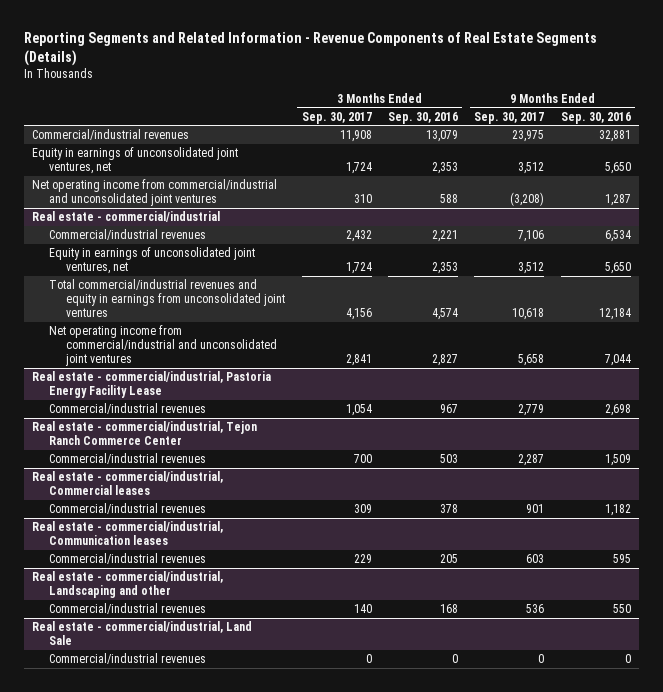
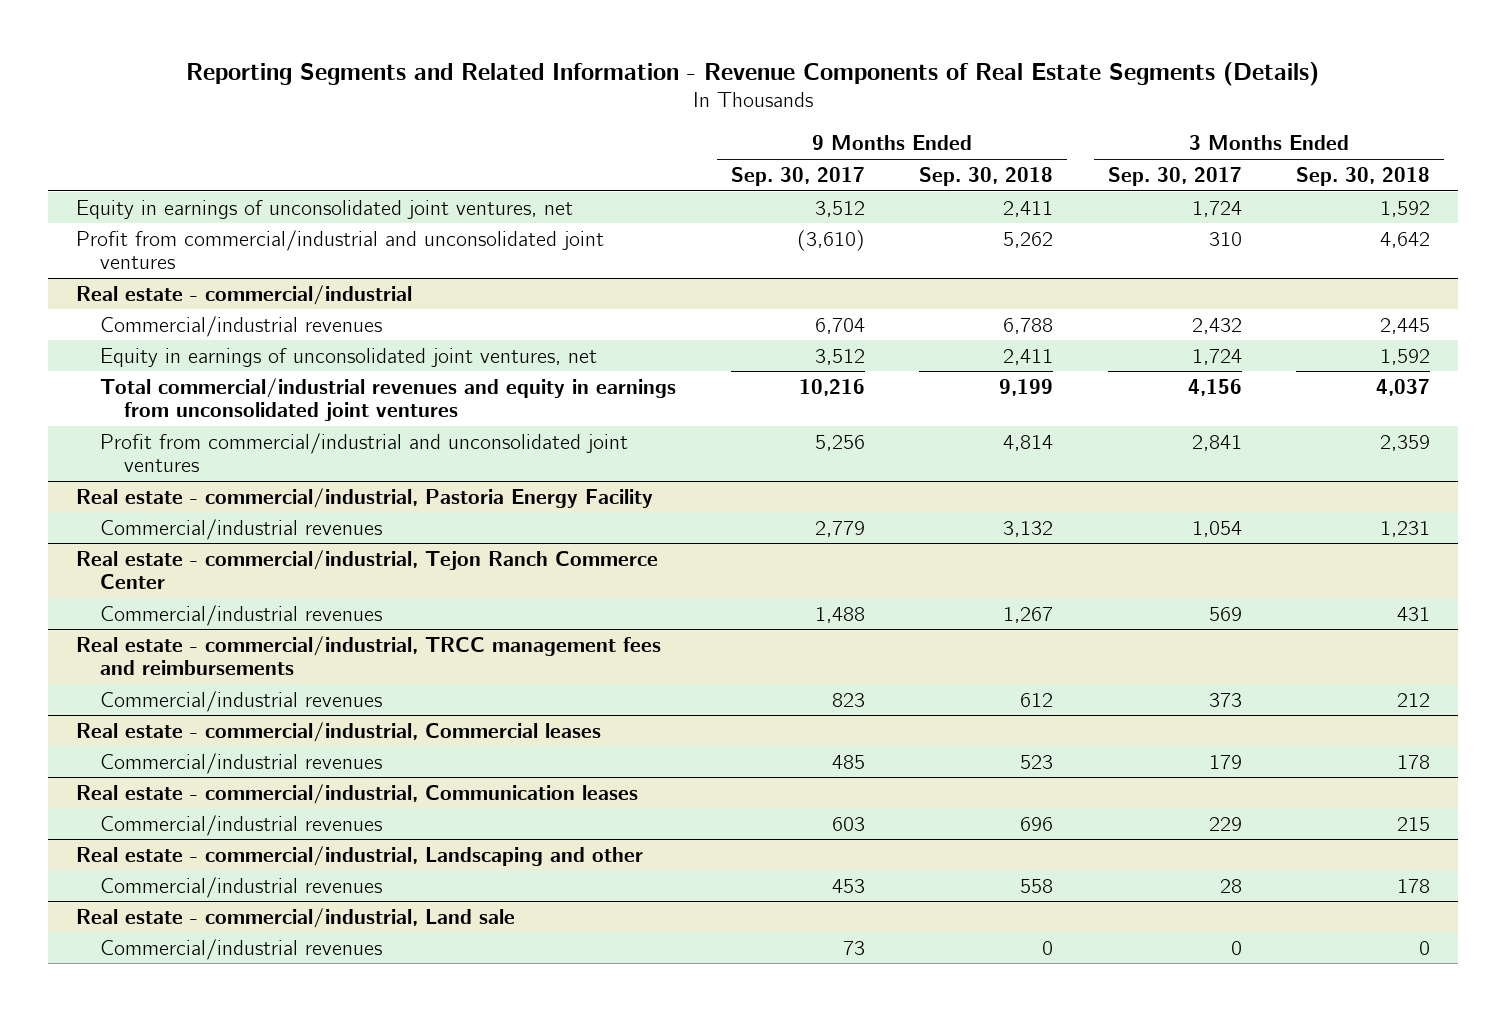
- | 3 Months Ended Sep. 30, 2017 | 3 Months Ended Sep. 30, 2016 | 9 Months Ended Sep. 30, 2017 | 9 Months Ended Sep. 30, 2016
+ | 9 Months Ended Sep. 30, 2017 | 9 Months Ended Sep. 30, 2018 | 3 Months Ended Sep. 30, 2017 | 3 Months Ended Sep. 30, 2018
- Commercial/industrial revenues | 11,908 | 13,079 | 23,975 | 32,881
- Net operating income from commercial/industrial and unconsolidated joint ventures | 310 | 588 | (3,208) | 1,287
+ Profit from commercial/industrial and unconsolidated joint ventures | (3,610) | 5,262 | 310 | 4,642
@ Real estate - commercial/industrial
- Commercial/industrial revenues | 2,432 | 2,221 | 7,106 | 6,534
+ Commercial/industrial revenues | 6,704 | 6,788 | 2,432 | 2,445
- Total commercial/industrial revenues and equity in earnings from unconsolidated joint ventures | 4,156 | 4,574 | 10,618 | 12,184
- Net operating income from commercial/industrial and unconsolidated joint ventures | 2,841 | 2,827 | 5,658 | 7,044
- Real estate - commercial/industrial, Pastoria Energy Facility Lease
@ Real estate - commercial/industrial
+ Total commercial/industrial revenues and equity in earnings from unconsolidated joint ventures | 10,216 | 9,199 | 4,156 | 4,037
+ Profit from commercial/industrial and unconsolidated joint ventures | 5,256 | 4,814 | 2,841 | 2,359
+ Real estate - commercial/industrial, Pastoria Energy Facility
@ Real estate - commercial/industrial, Tejon Ranch Commerce Center
- Commercial/industrial revenues | 700 | 503 | 2,287 | 1,509
+ Commercial/industrial revenues | 1,488 | 1,267 | 569 | 431
+ Real estate - commercial/industrial, TRCC management fees and reimbursements
+ Commercial/industrial revenues | 823 | 612 | 373 | 212
@ Real estate - commercial/industrial, Commercial leases
- Commercial/industrial revenues | 309 | 378 | 901 | 1,182
+ Commercial/industrial revenues | 485 | 523 | 179 | 178
@ Real estate - commercial/industrial, Landscaping and other
- Commercial/industrial revenues | 140 | 168 | 536 | 550
- Real estate - commercial/industrial, Land Sale
- Commercial/industrial revenues | 0 | 0 | 0 | 0
@ Real estate - commercial/industrial, Landscaping and other
+ Commercial/industrial revenues | 453 | 558 | 28 | 178
+ Real estate - commercial/industrial, Land sale
+ Commercial/industrial revenues | 73 | 0 | 0 | 0

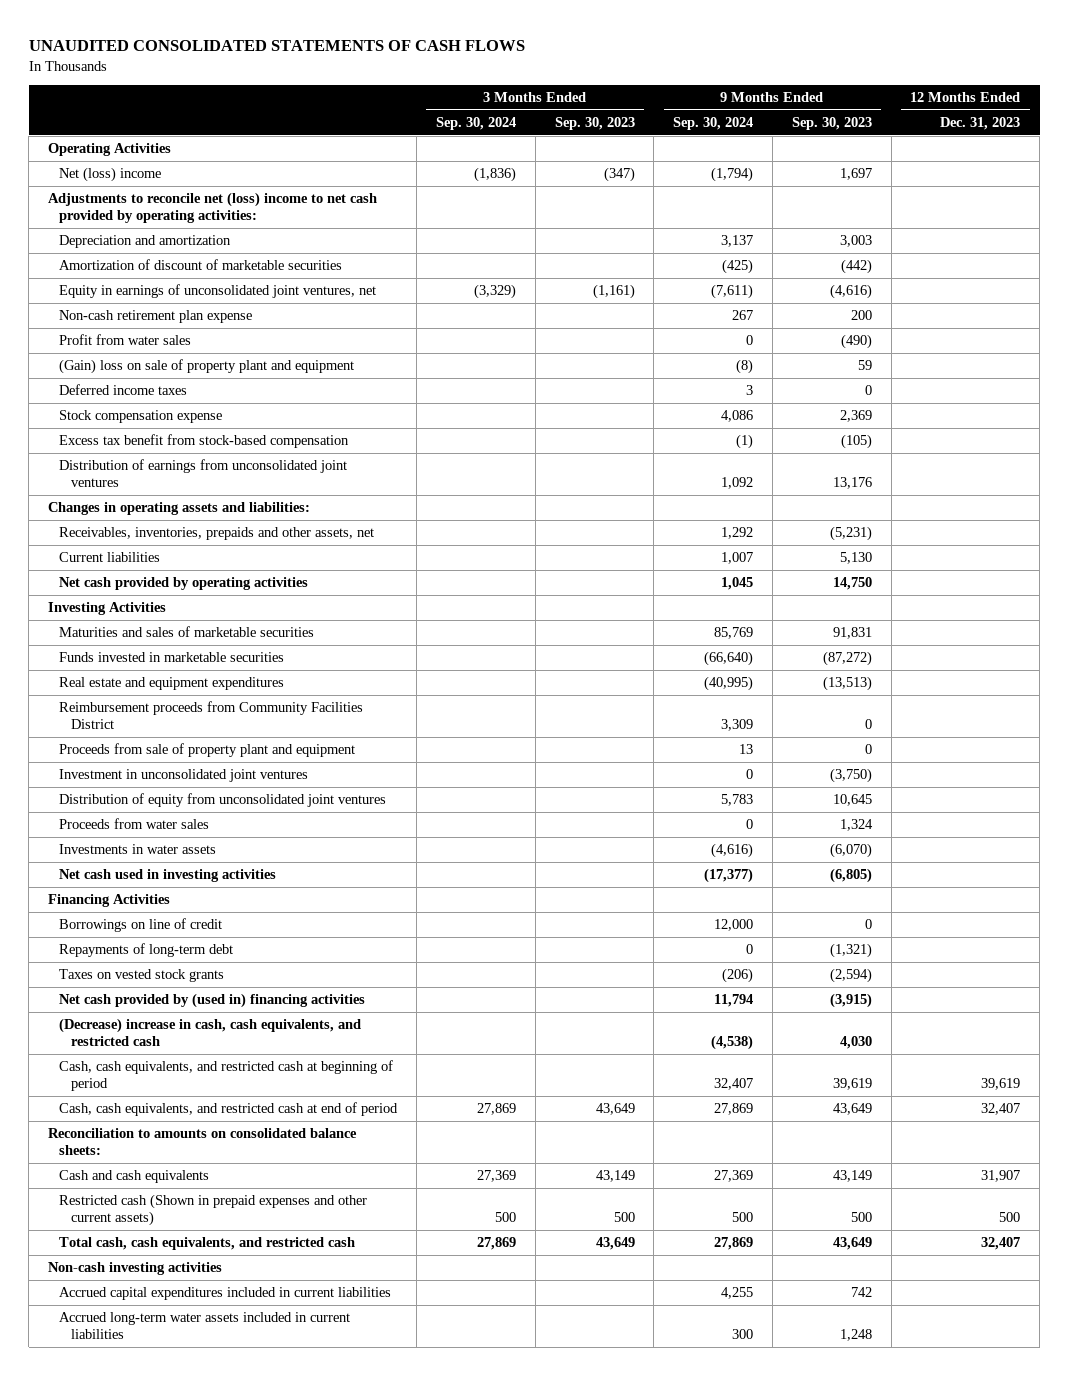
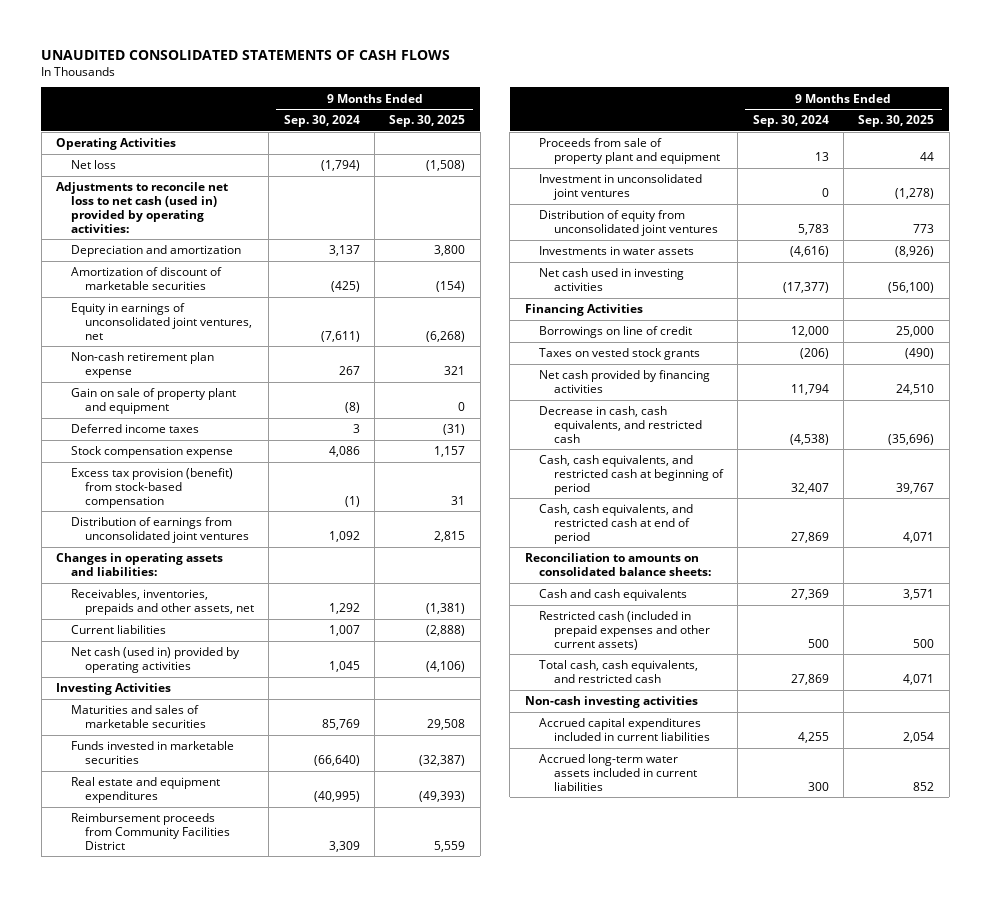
- | 3 Months Ended Sep. 30, 2024 | 3 Months Ended Sep. 30, 2023 | 9 Months Ended Sep. 30, 2024 | 9 Months Ended Sep. 30, 2023 | 12 Months Ended Dec. 31, 2023
+ | 9 Months Ended Sep. 30, 2024 | 9 Months Ended Sep. 30, 2025
- Net (loss) income | (1,836) | (347) | (1,794) | 1,697 |
- Adjustments to reconcile net (loss) income to net cash provided by operating activities:
+ Net loss | (1,794) | (1,508)
+ Adjustments to reconcile net loss to net cash (used in) provided by operating activities:
- Profit from water sales | | | 0 | (490) |
- (Gain) loss on sale of property plant and equipment | | | (8) | 59 |
+ Gain on sale of property plant and equipment | (8) | 0
- Excess tax benefit from stock-based compensation | | | (1) | (105) |
+ Excess tax provision (benefit) from stock-based compensation | (1) | 31
- Net cash provided by operating activities | | | 1,045 | 14,750 |
+ Net cash (used in) provided by operating activities | 1,045 | (4,106)
- Proceeds from water sales | | | 0 | 1,324 |
- Repayments of long-term debt | | | 0 | (1,321) |
- Net cash provided by (used in) financing activities | | | 11,794 | (3,915) |
- (Decrease) increase in cash, cash equivalents, and restricted cash | | | (4,538) | 4,030 |
+ Net cash provided by financing activities | 11,794 | 24,510
+ Decrease in cash, cash equivalents, and restricted cash | (4,538) | (35,696)
- Restricted cash (Shown in prepaid expenses and other current assets) | 500 | 500 | 500 | 500 | 500
+ Restricted cash (included in prepaid expenses and other current assets) | 500 | 500

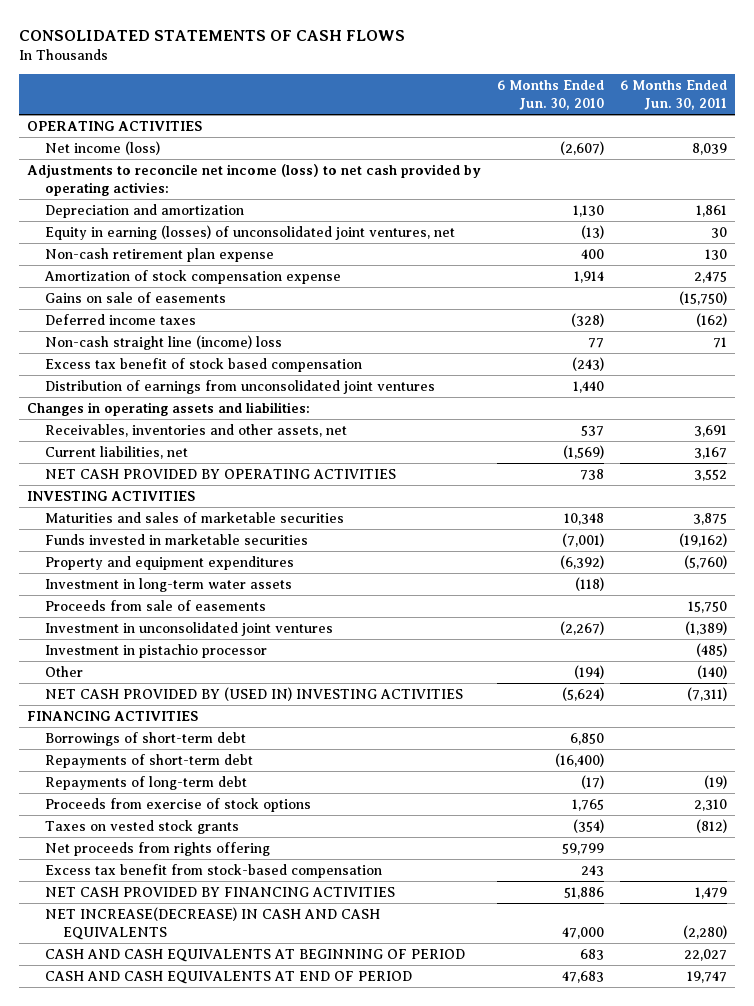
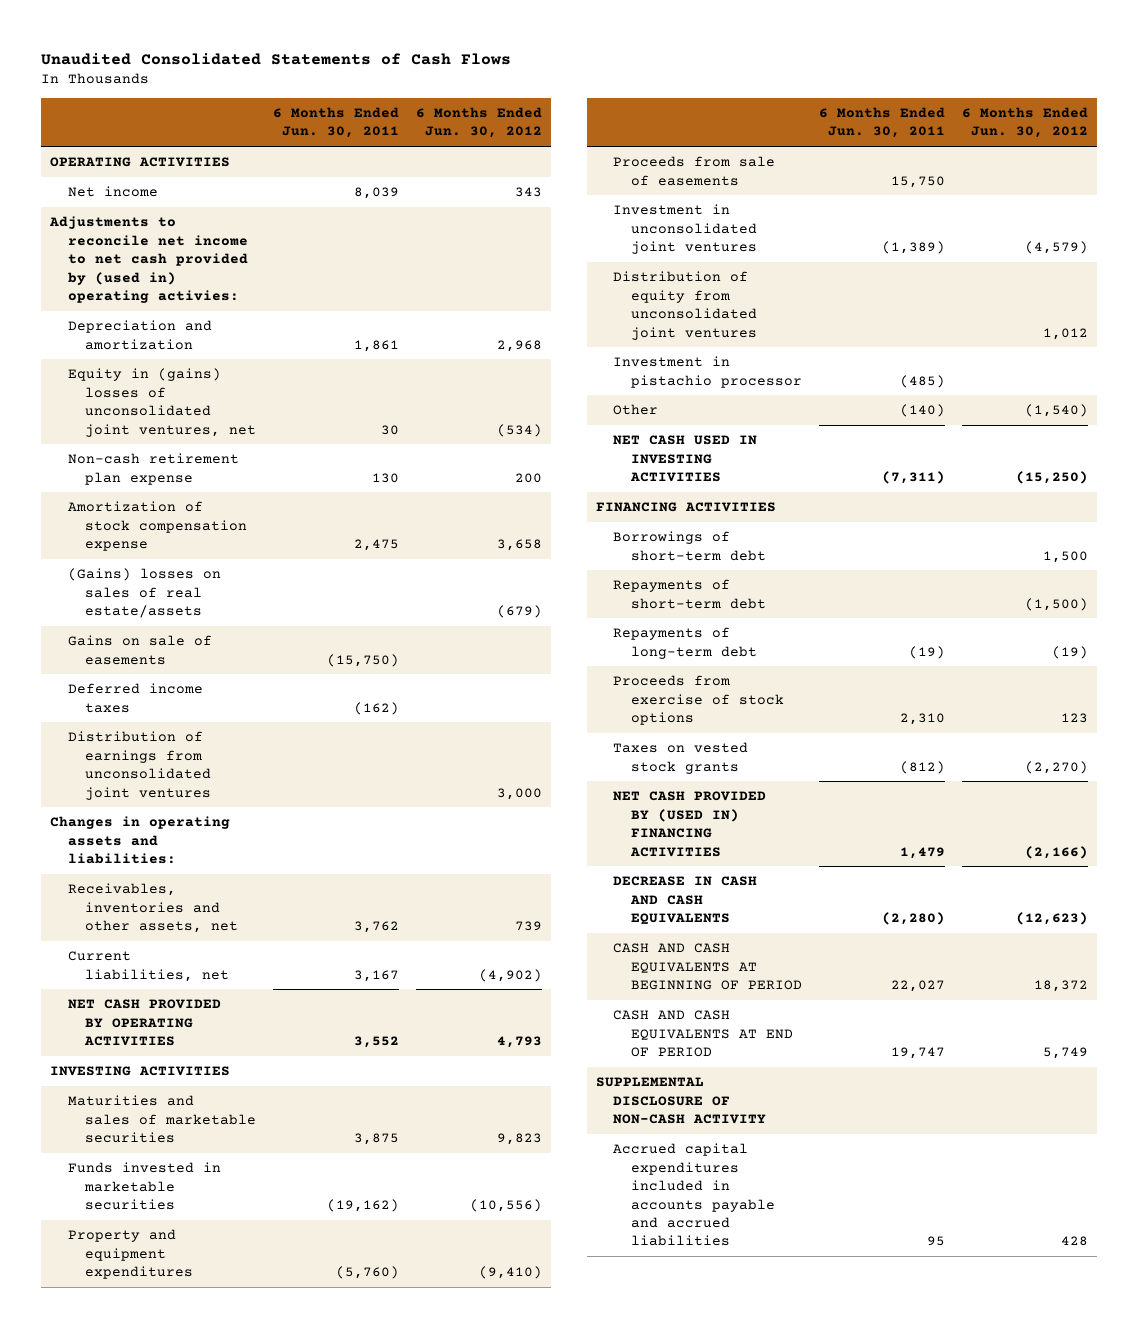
- CONSOLIDATED STATEMENTS OF CASH FLOWS
+ Unaudited Consolidated Statements of Cash Flows
- | 6 Months Ended Jun. 30, 2010 | 6 Months Ended Jun. 30, 2011
+ | 6 Months Ended Jun. 30, 2011 | 6 Months Ended Jun. 30, 2012
- Net income (loss) | (2,607) | 8,039
- Adjustments to reconcile net income (loss) to net cash provided by operating activies:
+ Net income | 8,039 | 343
+ Adjustments to reconcile net income to net cash provided by (used in) operating activies:
- Equity in earning (losses) of unconsolidated joint ventures, net | (13) | 30
+ Equity in (gains) losses of unconsolidated joint ventures, net | 30 | (534)
+ (Gains) losses on sales of real estate/assets | | (679)
- Non-cash straight line (income) loss | 77 | 71
- Excess tax benefit of stock based compensation | (243) |
- Receivables, inventories and other assets, net | 537 | 3,691
+ Receivables, inventories and other assets, net | 3,762 | 739
- Investment in long-term water assets | (118) |
+ Distribution of equity from unconsolidated joint ventures | | 1,012
- NET CASH PROVIDED BY (USED IN) INVESTING ACTIVITIES | (5,624) | (7,311)
+ NET CASH USED IN INVESTING ACTIVITIES | (7,311) | (15,250)
- Net proceeds from rights offering | 59,799 |
- Excess tax benefit from stock-based compensation | 243 |
- NET CASH PROVIDED BY FINANCING ACTIVITIES | 51,886 | 1,479
- NET INCREASE(DECREASE) IN CASH AND CASH EQUIVALENTS | 47,000 | (2,280)
+ NET CASH PROVIDED BY (USED IN) FINANCING ACTIVITIES | 1,479 | (2,166)
+ DECREASE IN CASH AND CASH EQUIVALENTS | (2,280) | (12,623)
+ SUPPLEMENTAL DISCLOSURE OF NON-CASH ACTIVITY
+ Accrued capital expenditures included in accounts payable and accrued liabilities | 95 | 428

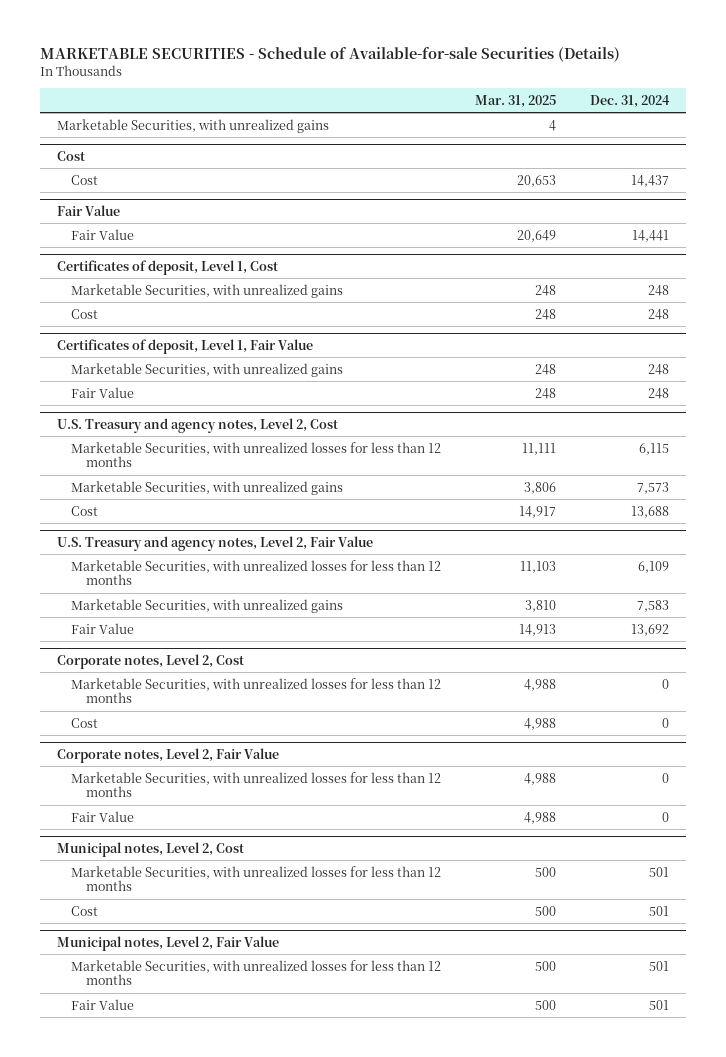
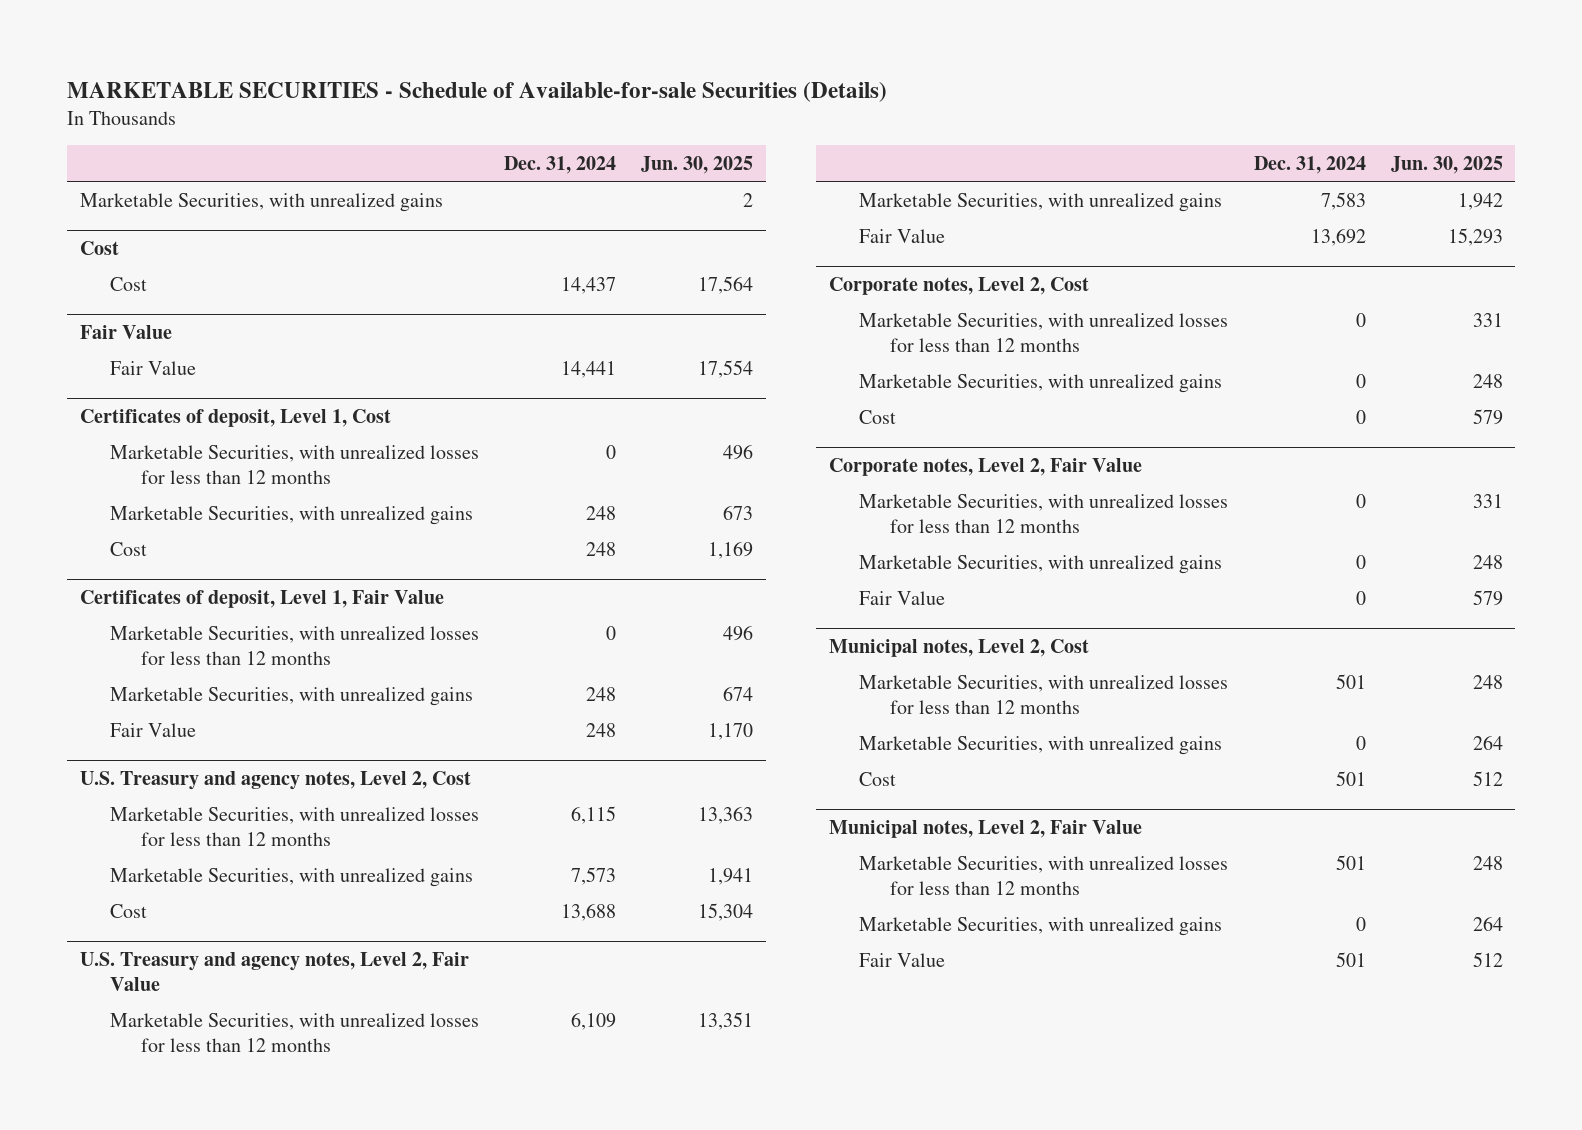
- | Mar. 31, 2025 | Dec. 31, 2024
+ | Dec. 31, 2024 | Jun. 30, 2025
@ Certificates of deposit, Level 1, Cost
+ Marketable Securities, with unrealized losses for less than 12 months | 0 | 496
@ Certificates of deposit, Level 1, Fair Value
+ Marketable Securities, with unrealized losses for less than 12 months | 0 | 496
@ Corporate notes, Level 2, Cost
+ Marketable Securities, with unrealized gains | 0 | 248
@ Corporate notes, Level 2, Fair Value
+ Marketable Securities, with unrealized gains | 0 | 248
@ Municipal notes, Level 2, Cost
+ Marketable Securities, with unrealized gains | 0 | 264
@ Municipal notes, Level 2, Fair Value
+ Marketable Securities, with unrealized gains | 0 | 264

